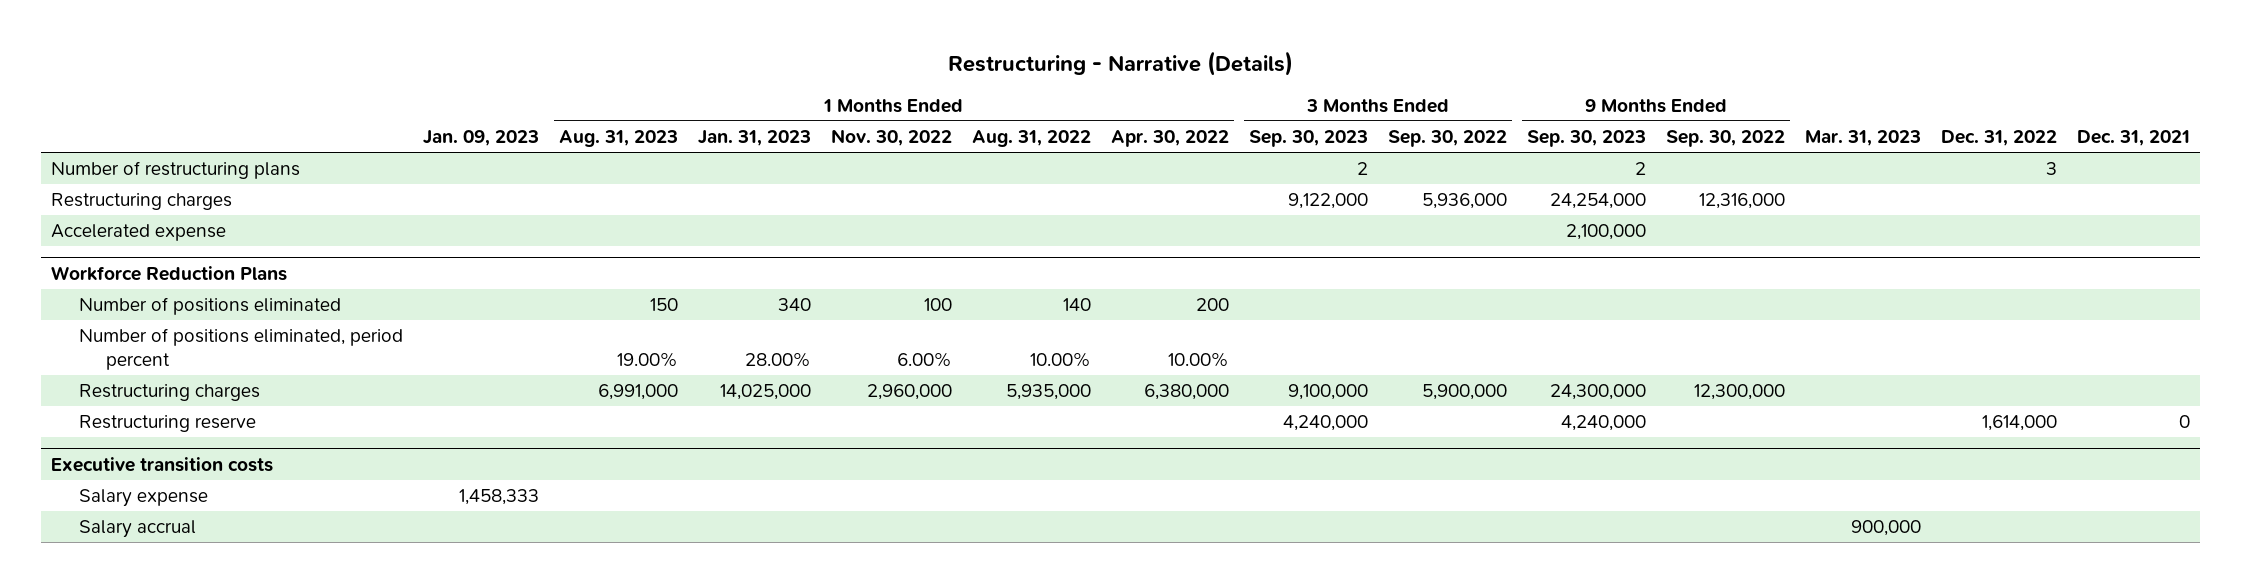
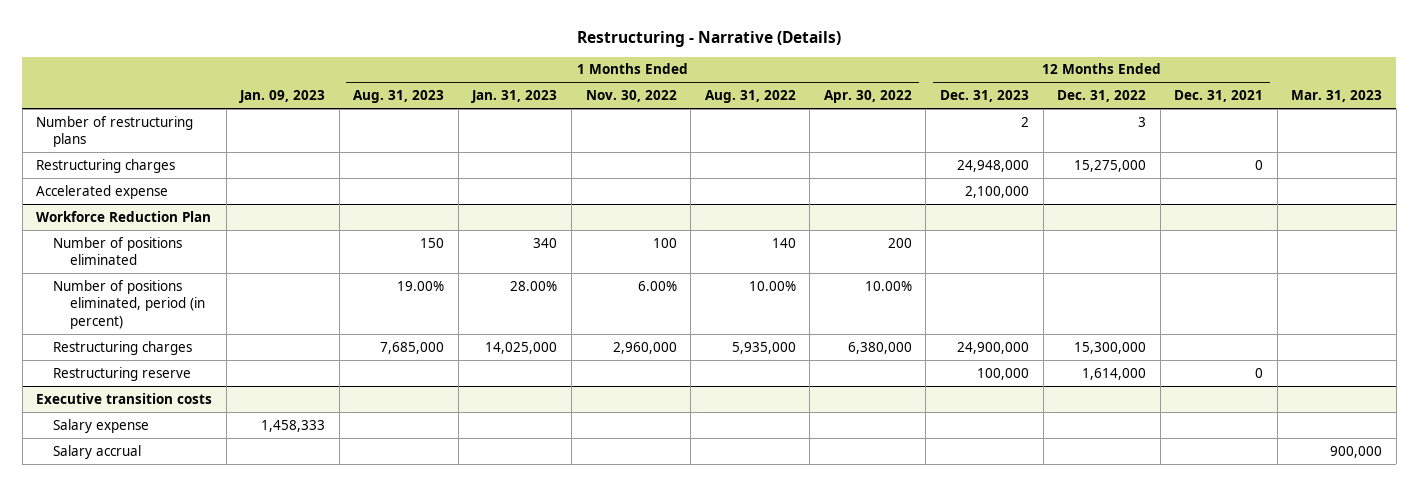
- | Jan. 09, 2023 | 1 Months Ended Aug. 31, 2023 | 1 Months Ended Jan. 31, 2023 | 1 Months Ended Nov. 30, 2022 | 1 Months Ended Aug. 31, 2022 | 1 Months Ended Apr. 30, 2022 | 3 Months Ended Sep. 30, 2023 | 3 Months Ended Sep. 30, 2022 | 9 Months Ended Sep. 30, 2023 | 9 Months Ended Sep. 30, 2022 | Mar. 31, 2023 | Dec. 31, 2022 | Dec. 31, 2021
+ | Jan. 09, 2023 | 1 Months Ended Aug. 31, 2023 | 1 Months Ended Jan. 31, 2023 | 1 Months Ended Nov. 30, 2022 | 1 Months Ended Aug. 31, 2022 | 1 Months Ended Apr. 30, 2022 | 12 Months Ended Dec. 31, 2023 | 12 Months Ended Dec. 31, 2022 | 12 Months Ended Dec. 31, 2021 | Mar. 31, 2023
- Workforce Reduction Plans
+ Workforce Reduction Plan
- Number of positions eliminated, period percent | | 19.00% | 28.00% | 6.00% | 10.00% | 10.00% | | | | | | |
- Restructuring charges | | 6,991,000 | 14,025,000 | 2,960,000 | 5,935,000 | 6,380,000 | 9,100,000 | 5,900,000 | 24,300,000 | 12,300,000 | | |
+ Number of positions eliminated, period (in percent) | | 19.00% | 28.00% | 6.00% | 10.00% | 10.00% | | | |
+ Restructuring charges | | 7,685,000 | 14,025,000 | 2,960,000 | 5,935,000 | 6,380,000 | 24,900,000 | 15,300,000 | |

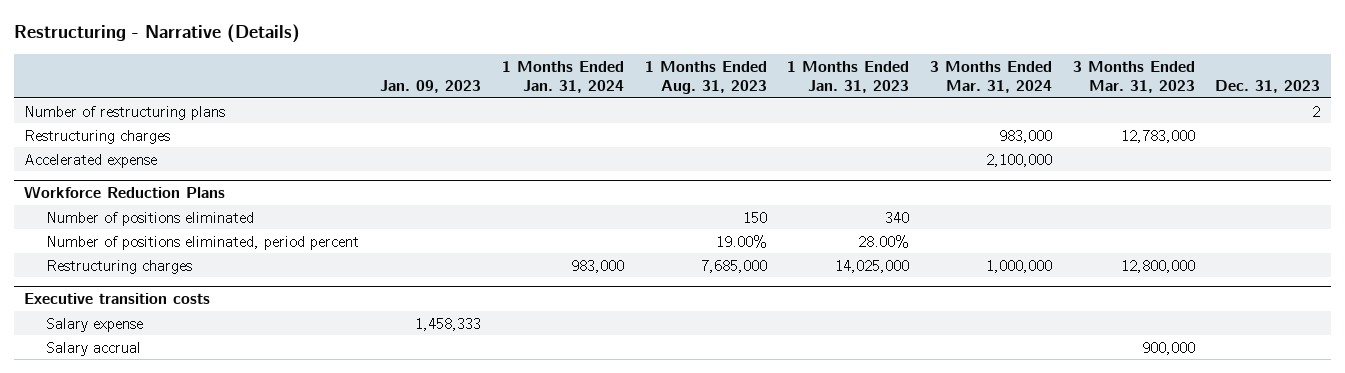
- | Jan. 09, 2023 | 1 Months Ended Aug. 31, 2023 | 1 Months Ended Jan. 31, 2023 | 1 Months Ended Nov. 30, 2022 | 1 Months Ended Aug. 31, 2022 | 1 Months Ended Apr. 30, 2022 | 12 Months Ended Dec. 31, 2023 | 12 Months Ended Dec. 31, 2022 | 12 Months Ended Dec. 31, 2021 | Mar. 31, 2023
+ | Jan. 09, 2023 | 1 Months Ended Jan. 31, 2024 | 1 Months Ended Aug. 31, 2023 | 1 Months Ended Jan. 31, 2023 | 3 Months Ended Mar. 31, 2024 | 3 Months Ended Mar. 31, 2023 | Dec. 31, 2023
- Workforce Reduction Plan
+ Workforce Reduction Plans
- Number of positions eliminated, period (in percent) | | 19.00% | 28.00% | 6.00% | 10.00% | 10.00% | | | |
+ Number of positions eliminated, period percent | | | 19.00% | 28.00% | | |
- Restructuring reserve | | | | | | | 100,000 | 1,614,000 | 0 |

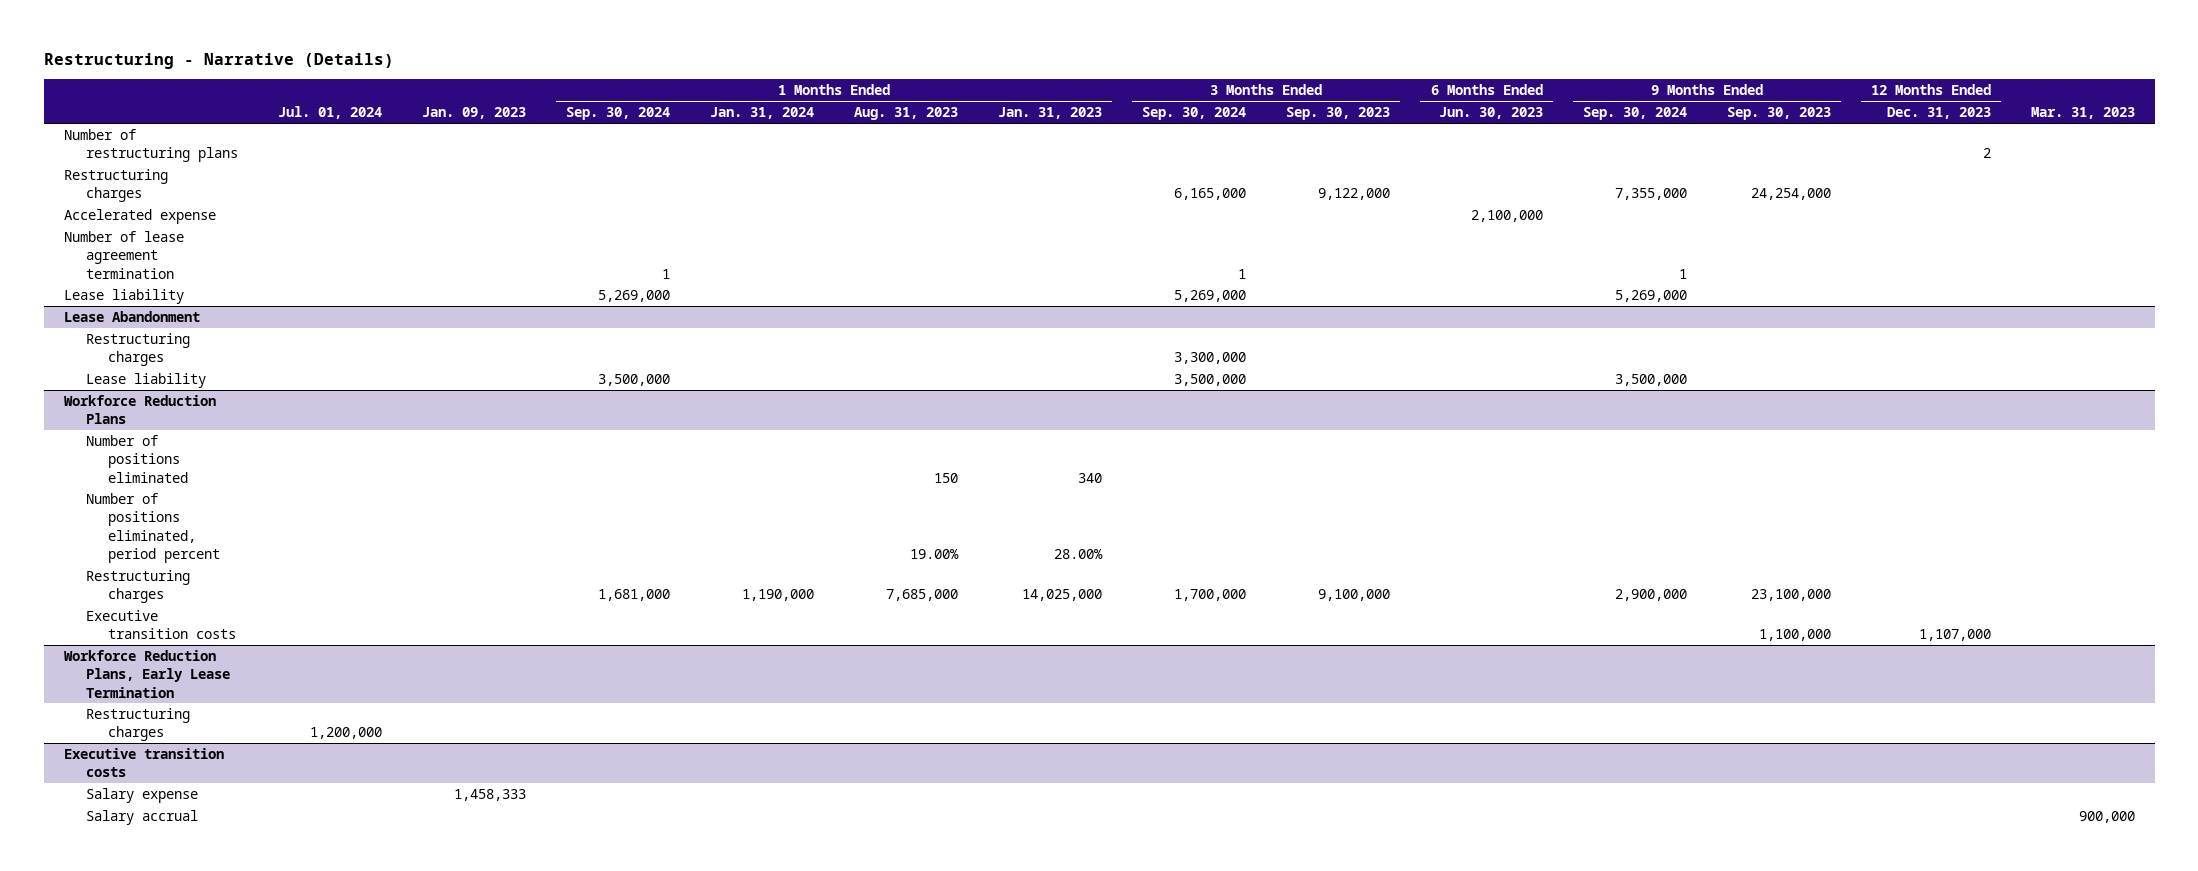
- | Jan. 09, 2023 | 1 Months Ended Jan. 31, 2024 | 1 Months Ended Aug. 31, 2023 | 1 Months Ended Jan. 31, 2023 | 3 Months Ended Mar. 31, 2024 | 3 Months Ended Mar. 31, 2023 | Dec. 31, 2023
+ | Jul. 01, 2024 | Jan. 09, 2023 | 1 Months Ended Sep. 30, 2024 | 1 Months Ended Jan. 31, 2024 | 1 Months Ended Aug. 31, 2023 | 1 Months Ended Jan. 31, 2023 | 3 Months Ended Sep. 30, 2024 | 3 Months Ended Sep. 30, 2023 | 6 Months Ended Jun. 30, 2023 | 9 Months Ended Sep. 30, 2024 | 9 Months Ended Sep. 30, 2023 | 12 Months Ended Dec. 31, 2023 | Mar. 31, 2023
+ Number of lease agreement termination | | | 1 | | | | 1 | | | 1 | | |
+ Lease liability | | | 5,269,000 | | | | 5,269,000 | | | 5,269,000 | | |
+ Lease Abandonment
+ Restructuring charges | | | | | | | 3,300,000 | | | | | |
+ Lease liability | | | 3,500,000 | | | | 3,500,000 | | | 3,500,000 | | |
@ Workforce Reduction Plans
- Restructuring charges | | 983,000 | 7,685,000 | 14,025,000 | 1,000,000 | 12,800,000 |
+ Restructuring charges | | | 1,681,000 | 1,190,000 | 7,685,000 | 14,025,000 | 1,700,000 | 9,100,000 | | 2,900,000 | 23,100,000 | |
+ Executive transition costs | | | | | | | | | | | 1,100,000 | 1,107,000 |
+ Workforce Reduction Plans, Early Lease Termination
+ Restructuring charges | 1,200,000 | | | | | | | | | | | |

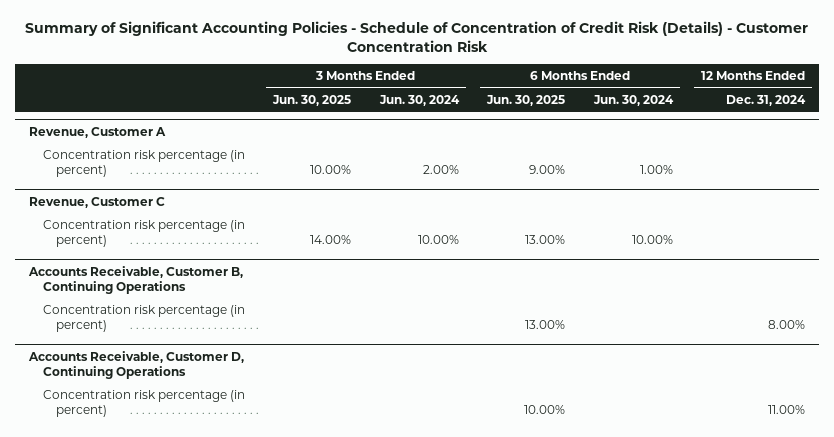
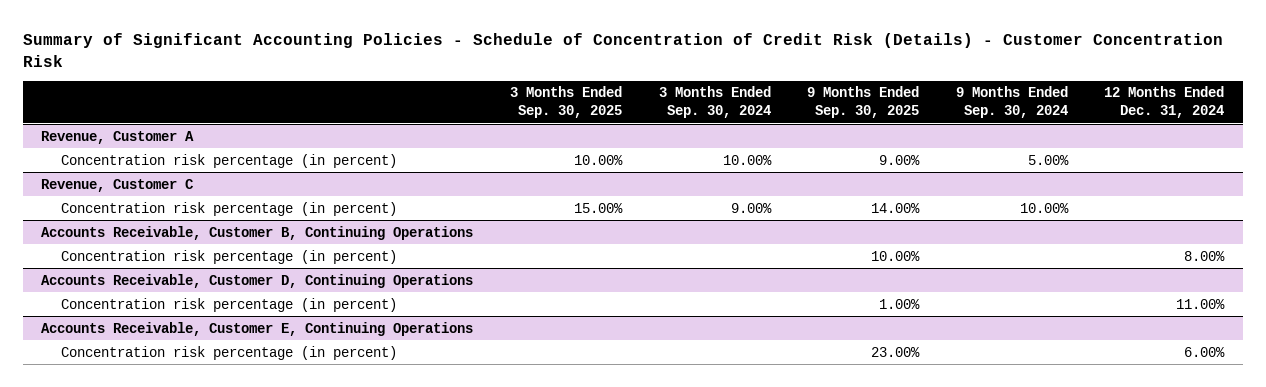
- | 3 Months Ended Jun. 30, 2025 | 3 Months Ended Jun. 30, 2024 | 6 Months Ended Jun. 30, 2025 | 6 Months Ended Jun. 30, 2024 | 12 Months Ended Dec. 31, 2024
+ | 3 Months Ended Sep. 30, 2025 | 3 Months Ended Sep. 30, 2024 | 9 Months Ended Sep. 30, 2025 | 9 Months Ended Sep. 30, 2024 | 12 Months Ended Dec. 31, 2024
+ Accounts Receivable, Customer E, Continuing Operations
+ Concentration risk percentage (in percent) | | | 23.00% | | 6.00%

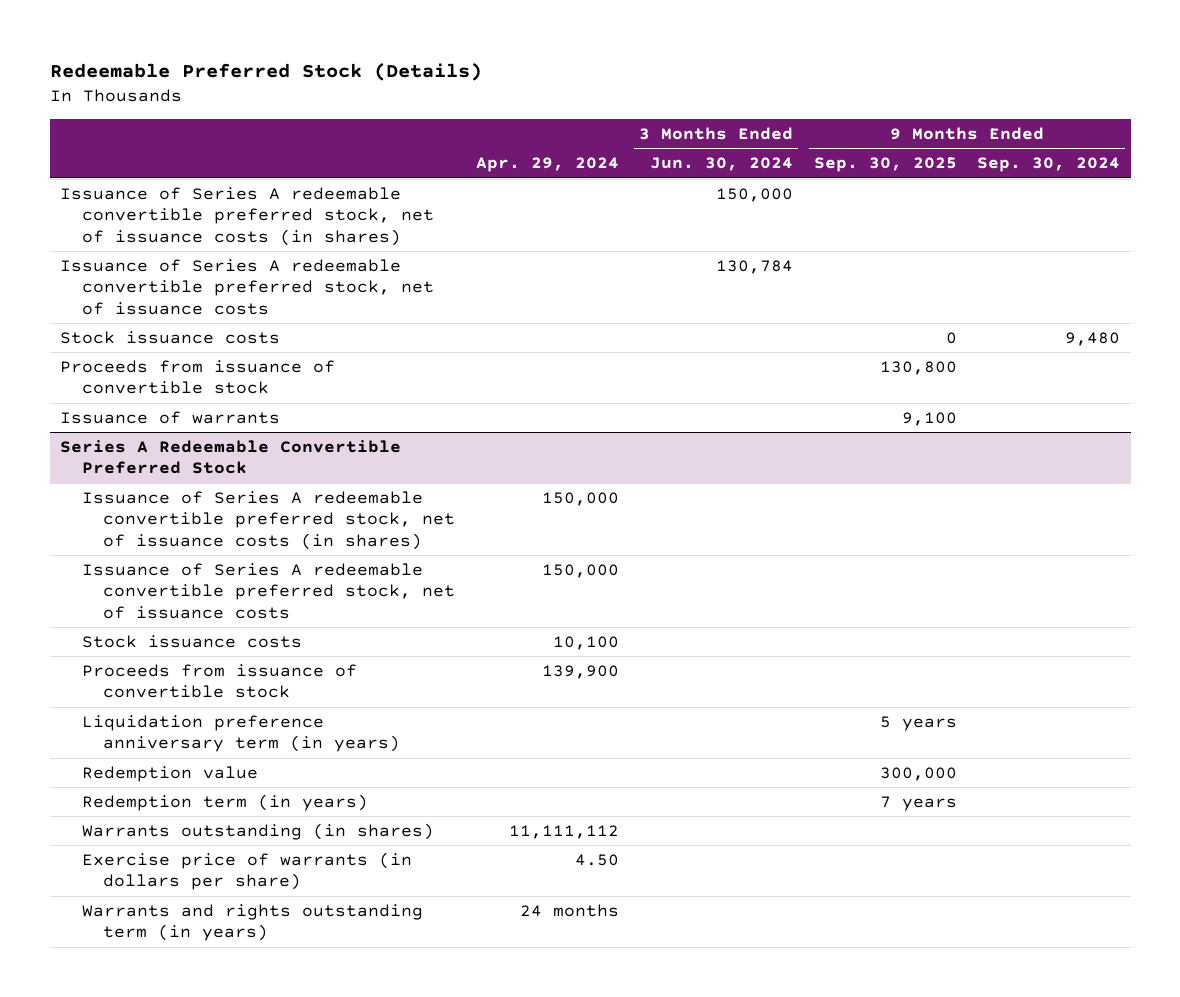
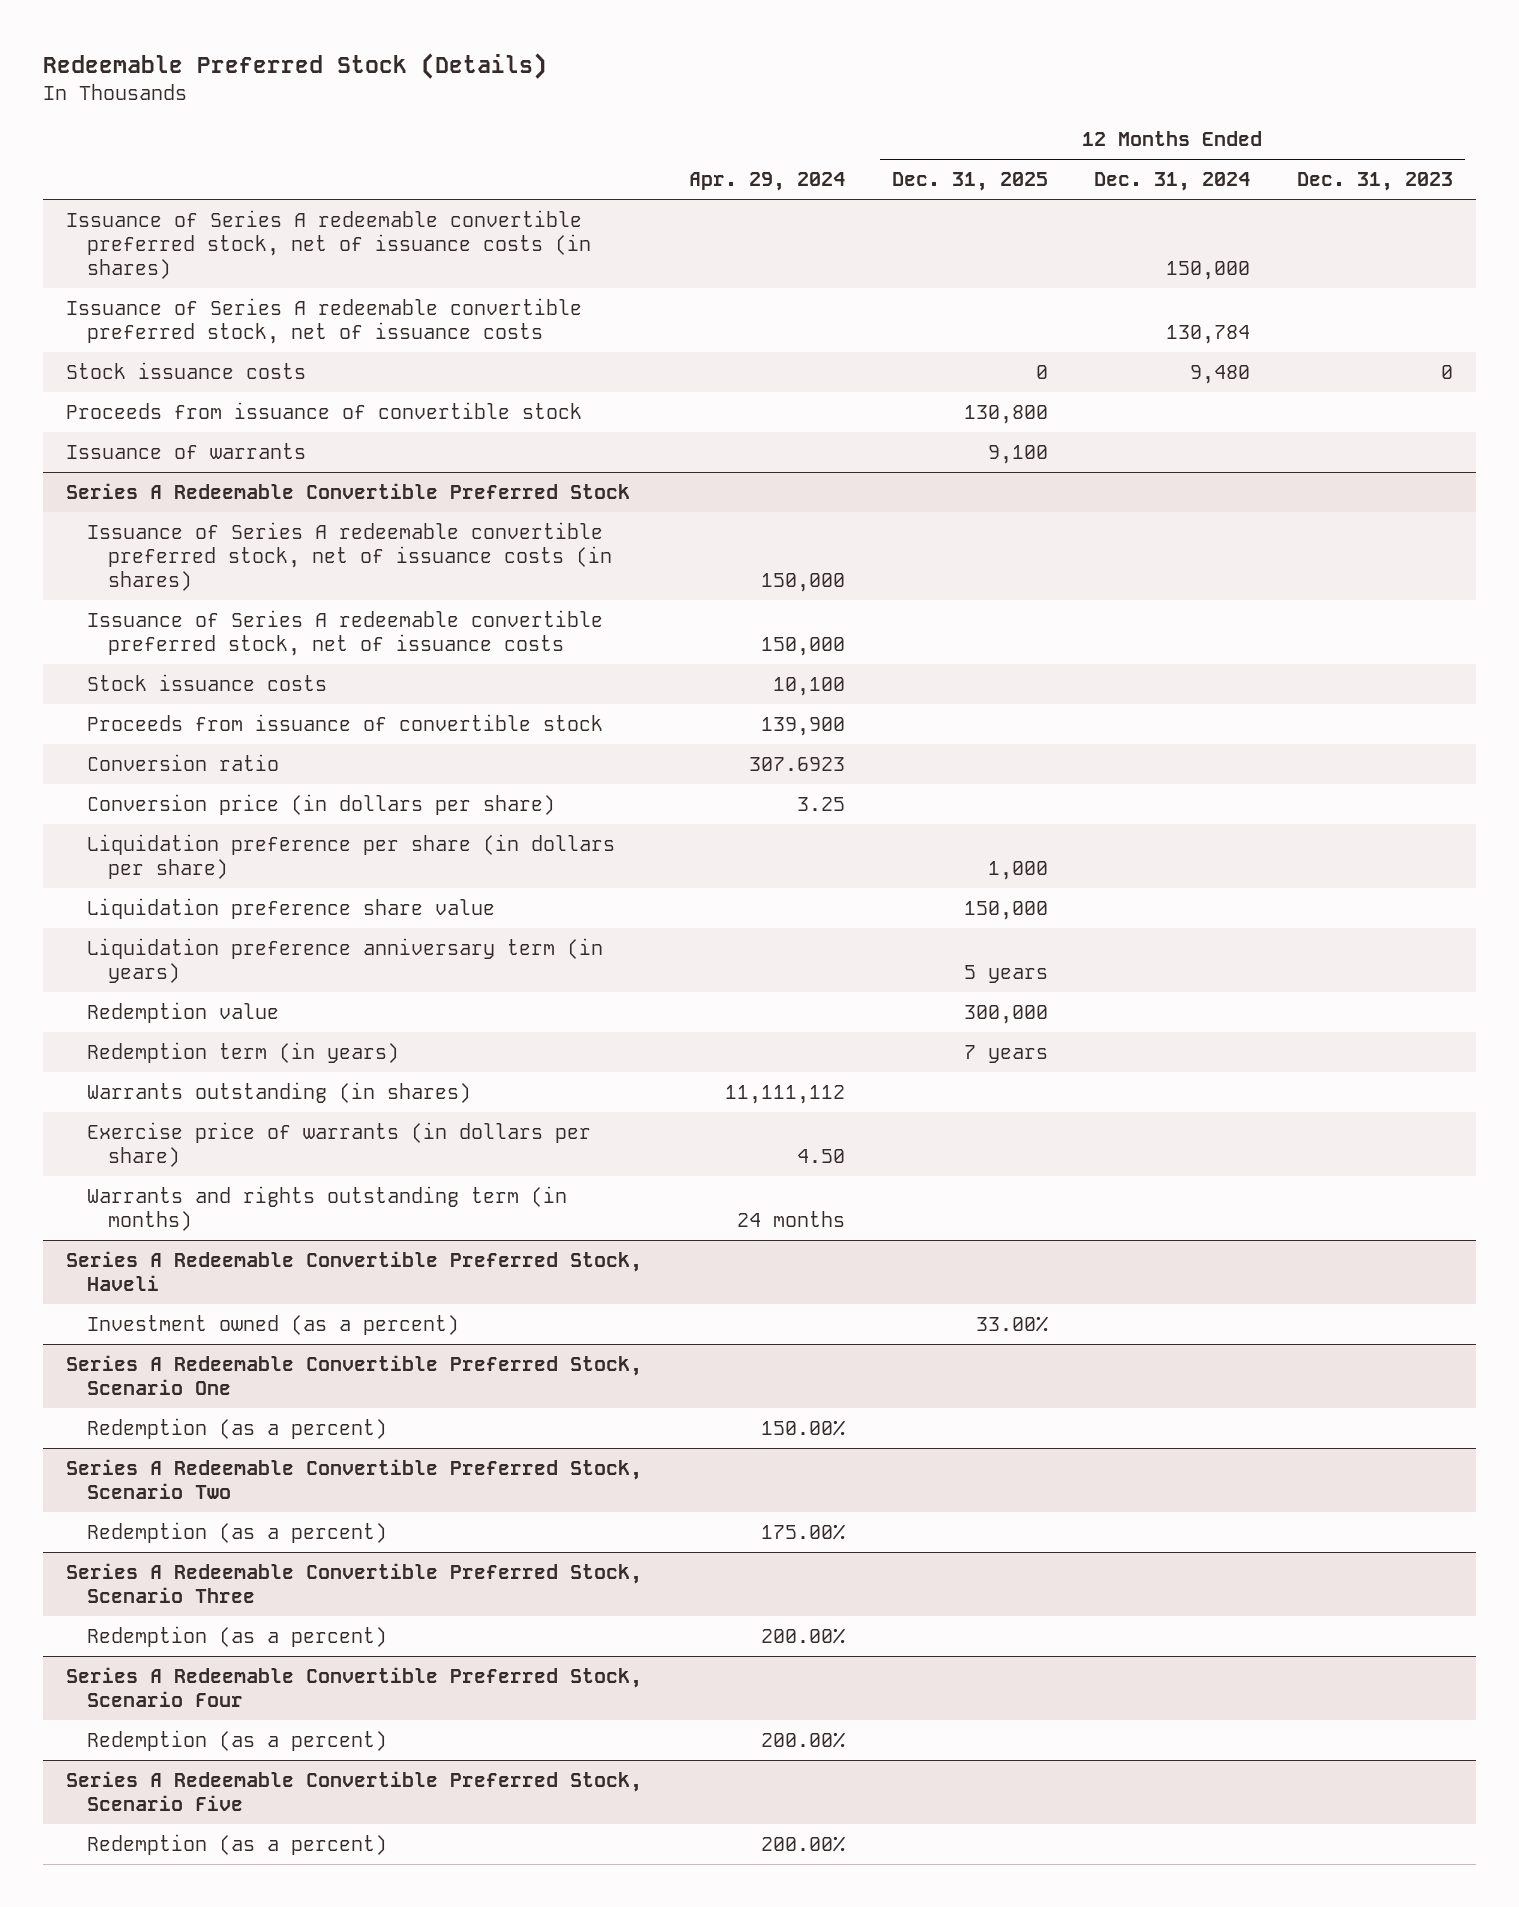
- | Apr. 29, 2024 | 3 Months Ended Jun. 30, 2024 | 9 Months Ended Sep. 30, 2025 | 9 Months Ended Sep. 30, 2024
+ | Apr. 29, 2024 | 12 Months Ended Dec. 31, 2025 | 12 Months Ended Dec. 31, 2024 | 12 Months Ended Dec. 31, 2023
@ Series A Redeemable Convertible Preferred Stock
+ Conversion ratio | 307.6923 | | |
+ Conversion price (in dollars per share) | 3.25 | | |
+ Liquidation preference per share (in dollars per share) | | 1,000 | |
+ Liquidation preference share value | | 150,000 | |
- Warrants and rights outstanding term (in years) | 24 months | | |
+ Warrants and rights outstanding term (in months) | 24 months | | |
+ Series A Redeemable Convertible Preferred Stock, Haveli
+ Investment owned (as a percent) | | 33.00% | |
+ Series A Redeemable Convertible Preferred Stock, Scenario One
+ Redemption (as a percent) | 150.00% | | |
+ Series A Redeemable Convertible Preferred Stock, Scenario Two
+ Redemption (as a percent) | 175.00% | | |
+ Series A Redeemable Convertible Preferred Stock, Scenario Three
+ Redemption (as a percent) | 200.00% | | |
+ Series A Redeemable Convertible Preferred Stock, Scenario Four
+ Redemption (as a percent) | 200.00% | | |
+ Series A Redeemable Convertible Preferred Stock, Scenario Five
+ Redemption (as a percent) | 200.00% | | |

